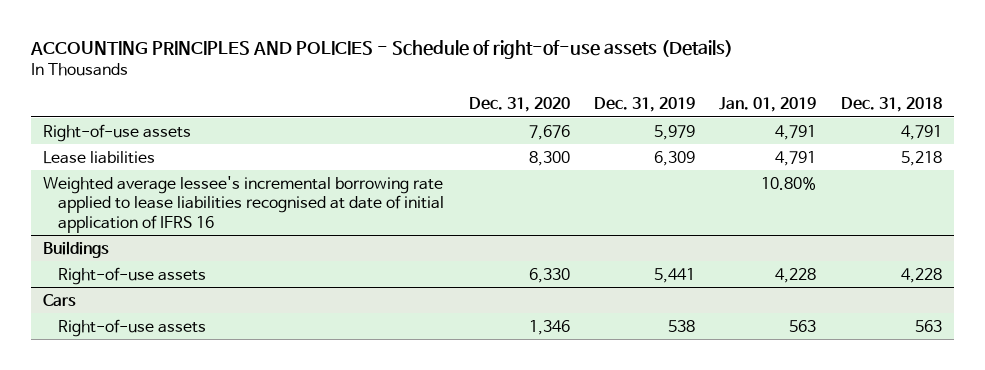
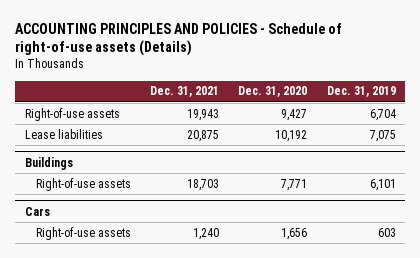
- | Dec. 31, 2020 | Dec. 31, 2019 | Jan. 01, 2019 | Dec. 31, 2018
+ | Dec. 31, 2021 | Dec. 31, 2020 | Dec. 31, 2019
- Right-of-use assets | 7,676 | 5,979 | 4,791 | 4,791
- Lease liabilities | 8,300 | 6,309 | 4,791 | 5,218
- Weighted average lessee's incremental borrowing rate applied to lease liabilities recognised at date of initial application of IFRS 16 | | | 10.80% |
+ Right-of-use assets | 19,943 | 9,427 | 6,704
+ Lease liabilities | 20,875 | 10,192 | 7,075
@ Buildings
- Right-of-use assets | 6,330 | 5,441 | 4,228 | 4,228
+ Right-of-use assets | 18,703 | 7,771 | 6,101
@ Cars
- Right-of-use assets | 1,346 | 538 | 563 | 563
+ Right-of-use assets | 1,240 | 1,656 | 603

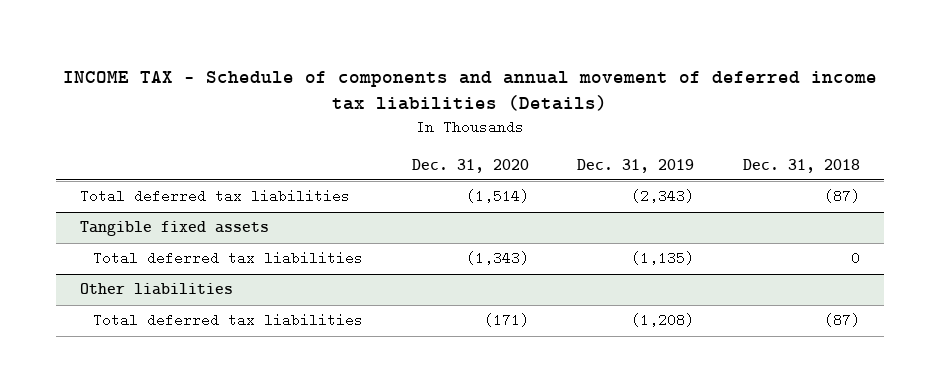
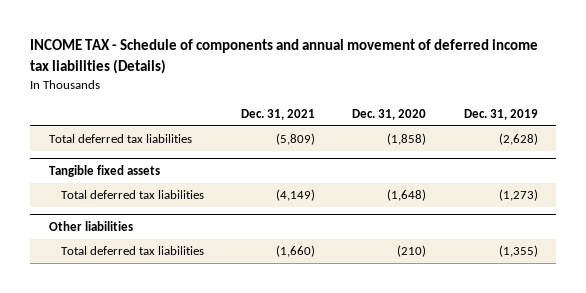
- | Dec. 31, 2020 | Dec. 31, 2019 | Dec. 31, 2018
+ | Dec. 31, 2021 | Dec. 31, 2020 | Dec. 31, 2019
- Total deferred tax liabilities | (1,514) | (2,343) | (87)
+ Total deferred tax liabilities | (5,809) | (1,858) | (2,628)
@ Tangible fixed assets
- Total deferred tax liabilities | (1,343) | (1,135) | 0
+ Total deferred tax liabilities | (4,149) | (1,648) | (1,273)
@ Other liabilities
- Total deferred tax liabilities | (171) | (1,208) | (87)
+ Total deferred tax liabilities | (1,660) | (210) | (1,355)

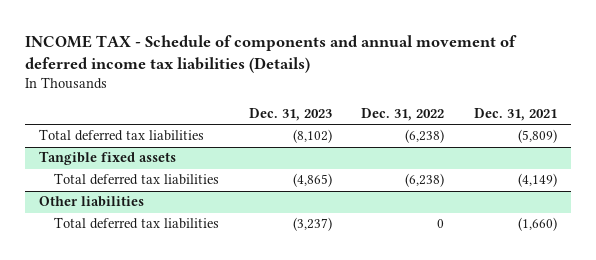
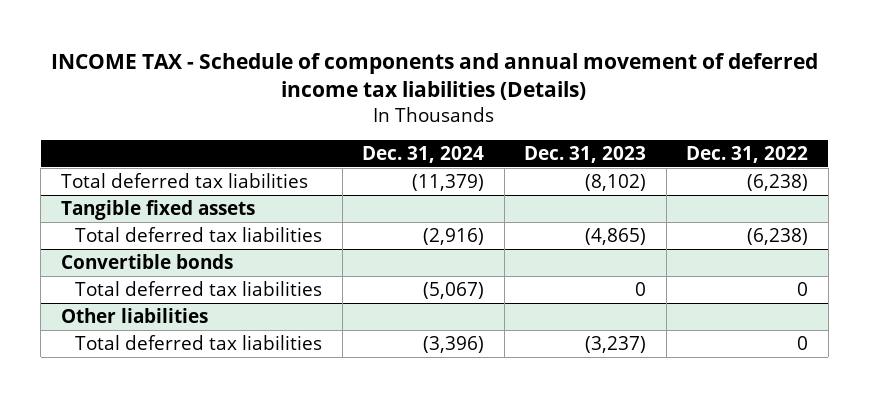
- | Dec. 31, 2023 | Dec. 31, 2022 | Dec. 31, 2021
+ | Dec. 31, 2024 | Dec. 31, 2023 | Dec. 31, 2022
+ Convertible bonds
+ Total deferred tax liabilities | (5,067) | 0 | 0

